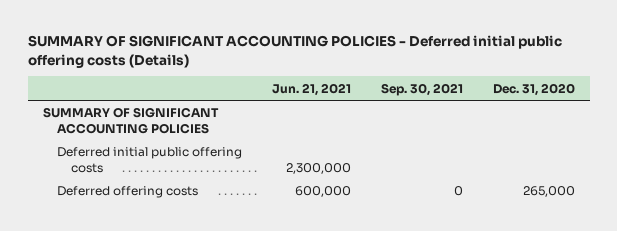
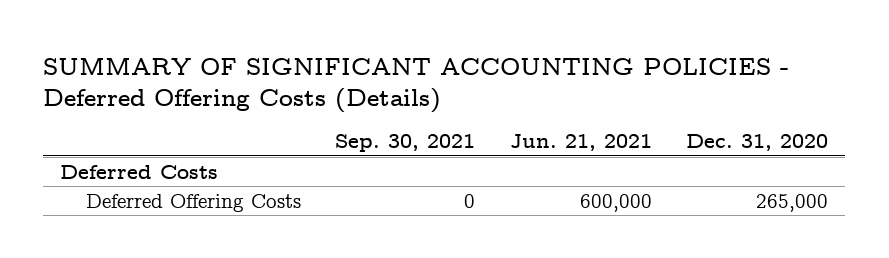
- SUMMARY OF SIGNIFICANT ACCOUNTING POLICIES - Deferred initial public offering costs (Details)
+ SUMMARY OF SIGNIFICANT ACCOUNTING POLICIES - Deferred Offering Costs (Details)
- | Jun. 21, 2021 | Sep. 30, 2021 | Dec. 31, 2020
+ | Sep. 30, 2021 | Jun. 21, 2021 | Dec. 31, 2020
- SUMMARY OF SIGNIFICANT ACCOUNTING POLICIES
- Deferred initial public offering costs | 2,300,000 | |
- Deferred offering costs | 600,000 | 0 | 265,000
+ Deferred Costs
+ Deferred Offering Costs | 0 | 600,000 | 265,000

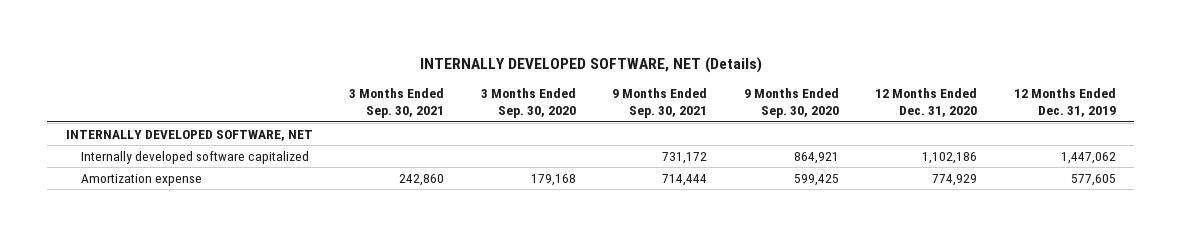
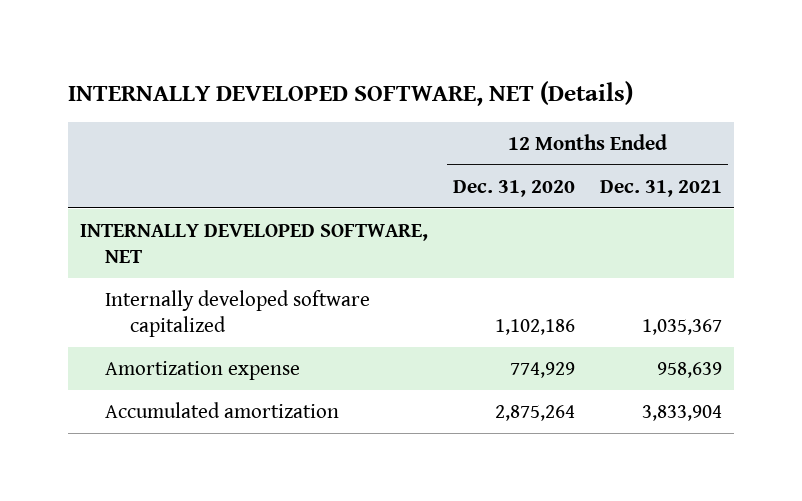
- | 3 Months Ended Sep. 30, 2021 | 3 Months Ended Sep. 30, 2020 | 9 Months Ended Sep. 30, 2021 | 9 Months Ended Sep. 30, 2020 | 12 Months Ended Dec. 31, 2020 | 12 Months Ended Dec. 31, 2019
+ | 12 Months Ended Dec. 31, 2020 | 12 Months Ended Dec. 31, 2021
+ Accumulated amortization | 2,875,264 | 3,833,904

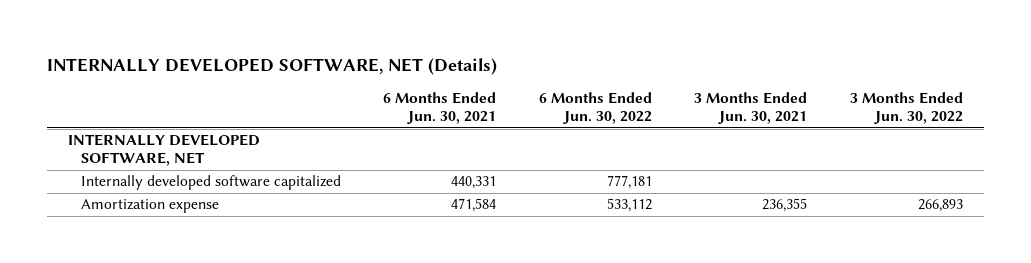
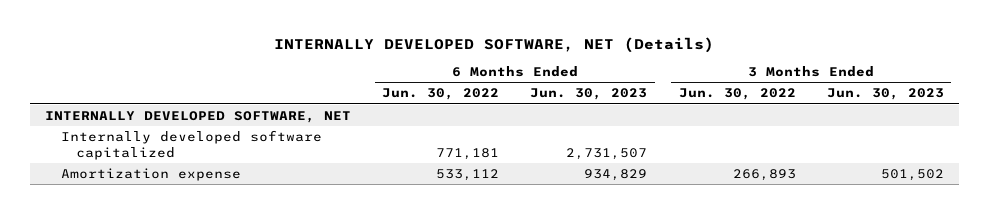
- | 6 Months Ended Jun. 30, 2021 | 6 Months Ended Jun. 30, 2022 | 3 Months Ended Jun. 30, 2021 | 3 Months Ended Jun. 30, 2022
+ | 6 Months Ended Jun. 30, 2022 | 6 Months Ended Jun. 30, 2023 | 3 Months Ended Jun. 30, 2022 | 3 Months Ended Jun. 30, 2023
- Internally developed software capitalized | 440,331 | 777,181 | |
+ Internally developed software capitalized | 771,181 | 2,731,507 | |

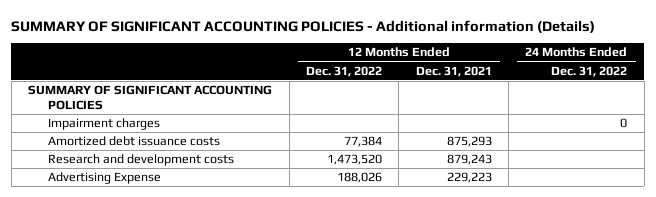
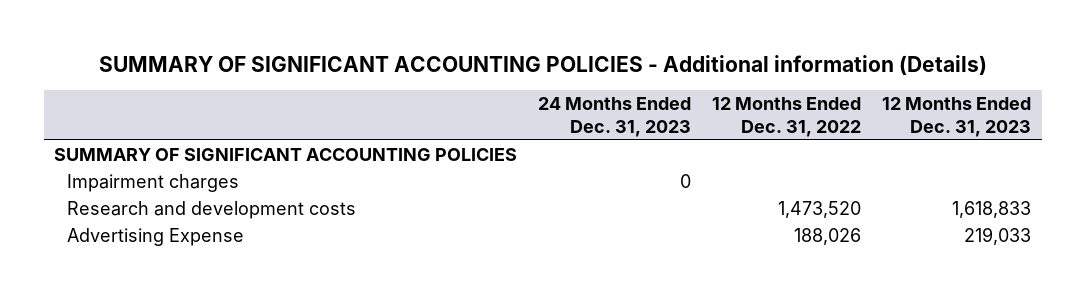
- | 12 Months Ended Dec. 31, 2022 | 12 Months Ended Dec. 31, 2021 | 24 Months Ended Dec. 31, 2022
+ | 24 Months Ended Dec. 31, 2023 | 12 Months Ended Dec. 31, 2022 | 12 Months Ended Dec. 31, 2023
- Amortized debt issuance costs | 77,384 | 875,293 |

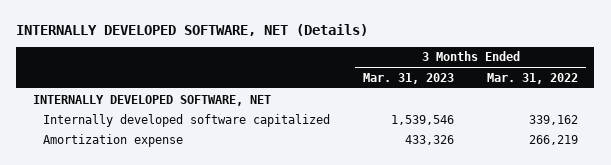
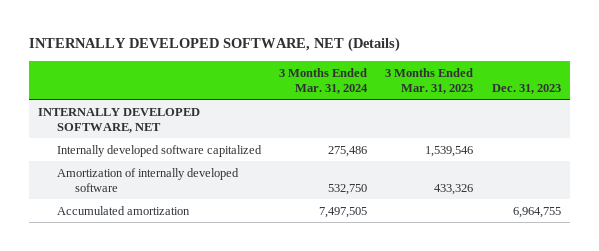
- | 3 Months Ended Mar. 31, 2023 | 3 Months Ended Mar. 31, 2022
+ | 3 Months Ended Mar. 31, 2024 | 3 Months Ended Mar. 31, 2023 | Dec. 31, 2023
- Amortization expense | 433,326 | 266,219
+ Amortization of internally developed software | 532,750 | 433,326 |
+ Accumulated amortization | 7,497,505 | | 6,964,755

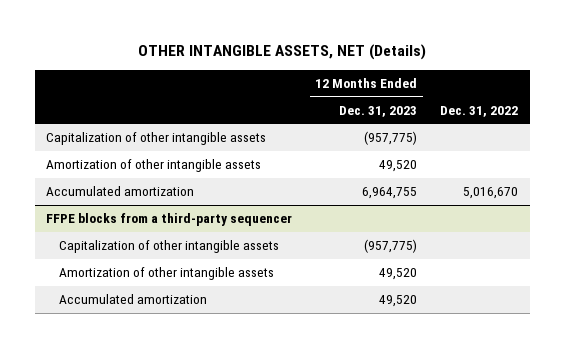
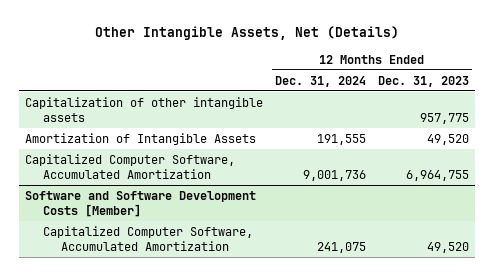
- OTHER INTANGIBLE ASSETS, NET (Details)
+ Other Intangible Assets, Net (Details)
- | 12 Months Ended Dec. 31, 2023 | Dec. 31, 2022
+ | 12 Months Ended Dec. 31, 2024 | 12 Months Ended Dec. 31, 2023
- Capitalization of other intangible assets | (957,775) |
- Amortization of other intangible assets | 49,520 |
- Accumulated amortization | 6,964,755 | 5,016,670
- FFPE blocks from a third-party sequencer
- Capitalization of other intangible assets | (957,775) |
- Amortization of other intangible assets | 49,520 |
- Accumulated amortization | 49,520 |
+ Capitalization of other intangible assets | | 957,775
+ Amortization of Intangible Assets | 191,555 | 49,520
+ Capitalized Computer Software, Accumulated Amortization | 9,001,736 | 6,964,755
+ Software and Software Development Costs [Member]
+ Capitalized Computer Software, Accumulated Amortization | 241,075 | 49,520

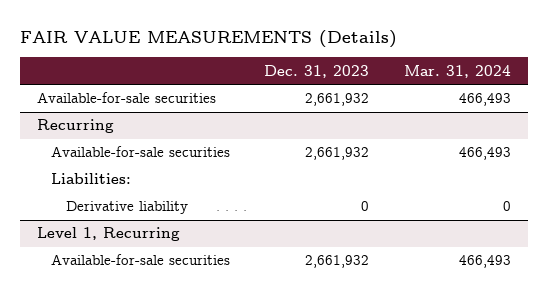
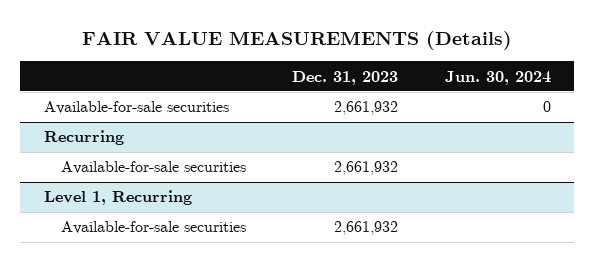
- | Dec. 31, 2023 | Mar. 31, 2024
+ | Dec. 31, 2023 | Jun. 30, 2024
@ Recurring
- Liabilities:
- Derivative liability | 0 | 0

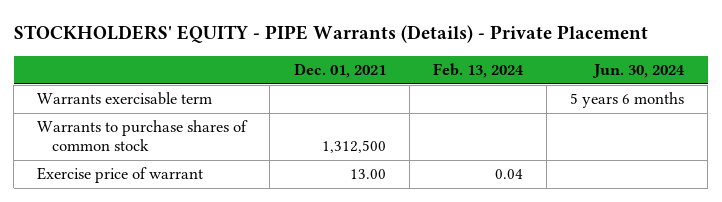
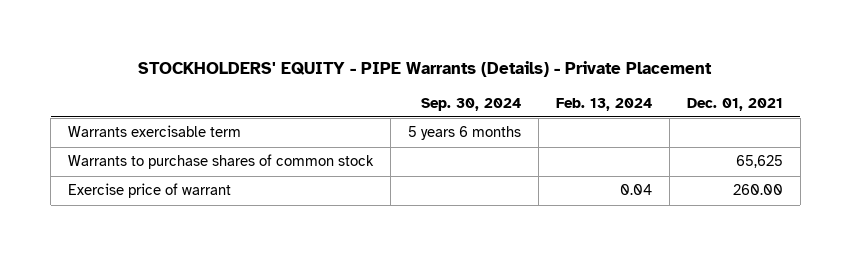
- | Dec. 01, 2021 | Feb. 13, 2024 | Jun. 30, 2024
+ | Sep. 30, 2024 | Feb. 13, 2024 | Dec. 01, 2021
- Warrants to purchase shares of common stock | 1,312,500 | |
- Exercise price of warrant | 13.00 | 0.04 |
+ Warrants to purchase shares of common stock | | | 65,625
+ Exercise price of warrant | | 0.04 | 260.00

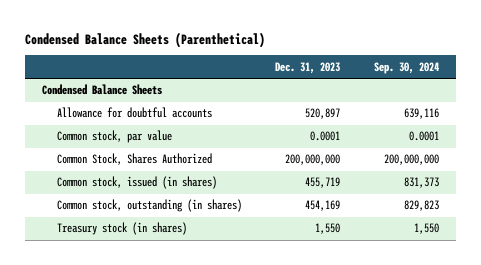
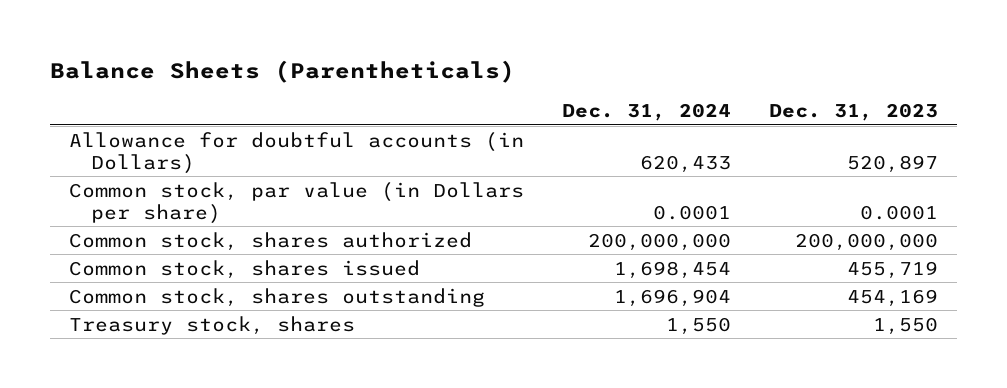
- Condensed Balance Sheets (Parenthetical)
+ Balance Sheets (Parentheticals)
- | Dec. 31, 2023 | Sep. 30, 2024
+ | Dec. 31, 2024 | Dec. 31, 2023
- Condensed Balance Sheets
- Allowance for doubtful accounts | 520,897 | 639,116
- Common stock, par value | 0.0001 | 0.0001
- Common Stock, Shares Authorized | 200,000,000 | 200,000,000
- Common stock, issued (in shares) | 455,719 | 831,373
- Common stock, outstanding (in shares) | 454,169 | 829,823
- Treasury stock (in shares) | 1,550 | 1,550
+ Allowance for doubtful accounts (in Dollars) | 620,433 | 520,897
+ Common stock, par value (in Dollars per share) | 0.0001 | 0.0001
+ Common stock, shares authorized | 200,000,000 | 200,000,000
+ Common stock, shares issued | 1,698,454 | 455,719
+ Common stock, shares outstanding | 1,696,904 | 454,169
+ Treasury stock, shares | 1,550 | 1,550

